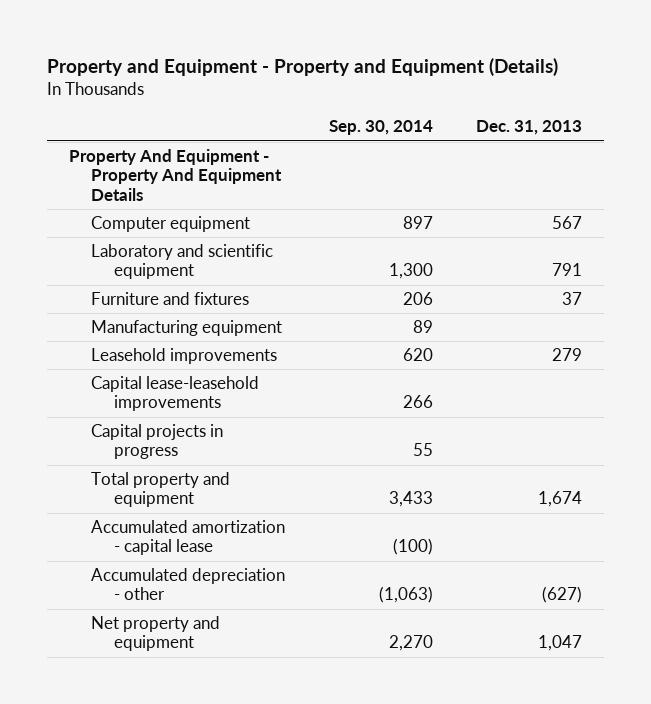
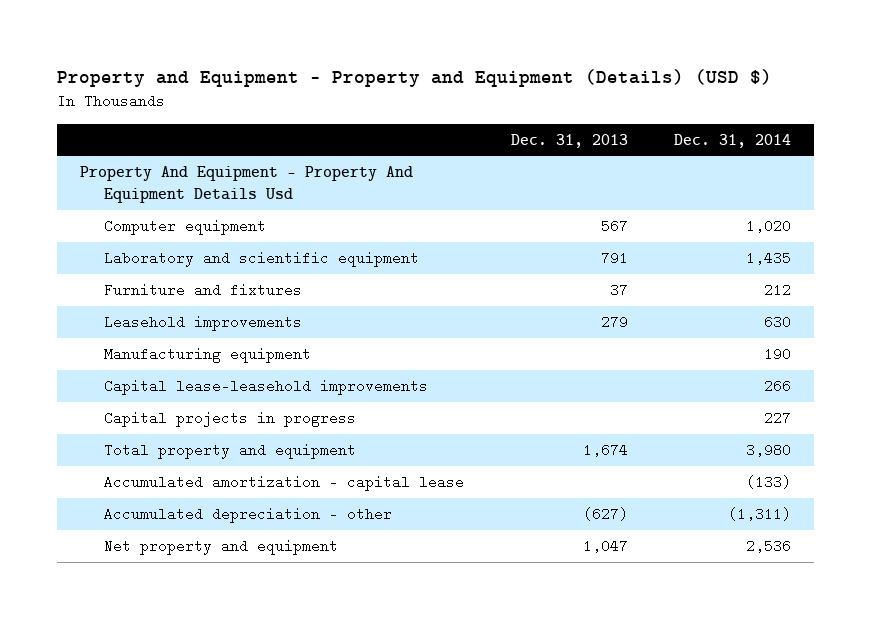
- Property and Equipment - Property and Equipment (Details)
+ Property and Equipment - Property and Equipment (Details) (USD $)
- | Sep. 30, 2014 | Dec. 31, 2013
+ | Dec. 31, 2013 | Dec. 31, 2014
- Property And Equipment - Property And Equipment Details
+ Property And Equipment - Property And Equipment Details Usd
moved down: Manufacturing equipment | | 190

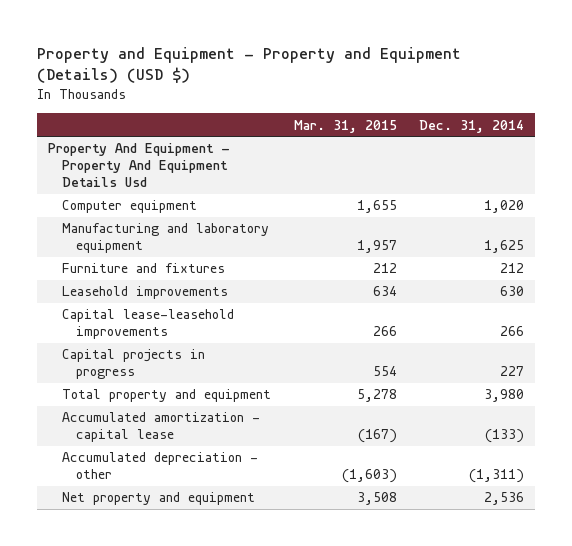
- | Dec. 31, 2013 | Dec. 31, 2014
+ | Mar. 31, 2015 | Dec. 31, 2014
- Laboratory and scientific equipment | 791 | 1,435
+ Manufacturing and laboratory equipment | 1,957 | 1,625
- Manufacturing equipment | | 190

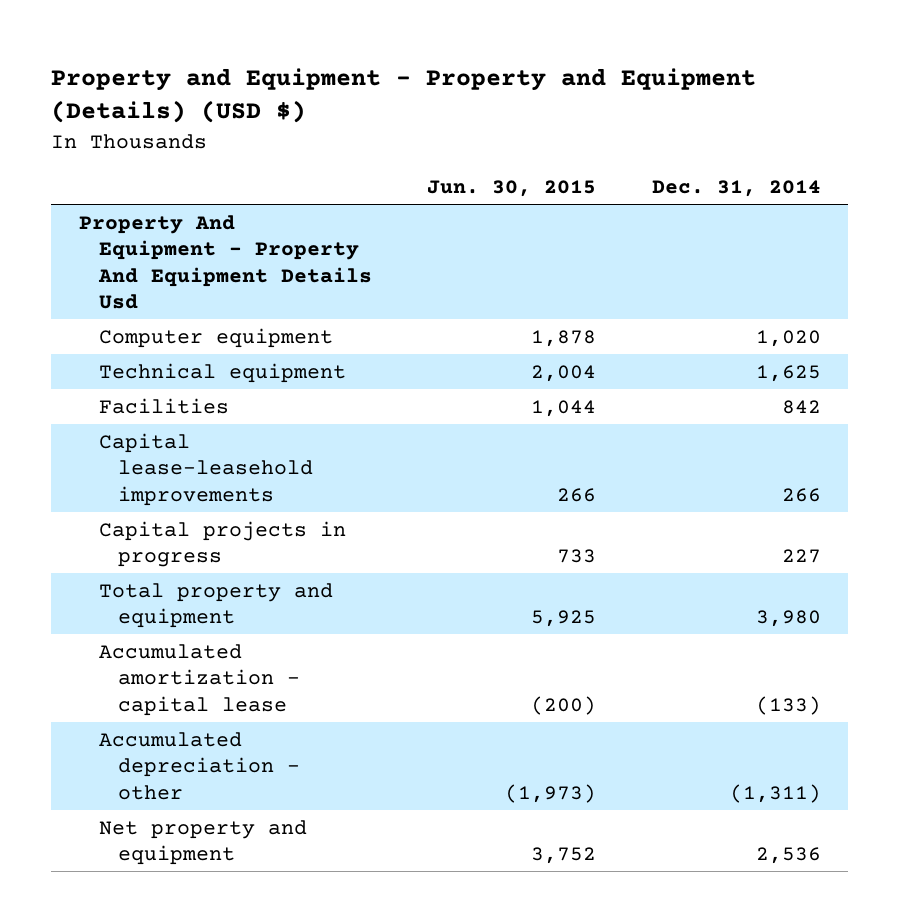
- | Mar. 31, 2015 | Dec. 31, 2014
+ | Jun. 30, 2015 | Dec. 31, 2014
- Manufacturing and laboratory equipment | 1,957 | 1,625
- Furniture and fixtures | 212 | 212
- Leasehold improvements | 634 | 630
+ Technical equipment | 2,004 | 1,625
+ Facilities | 1,044 | 842

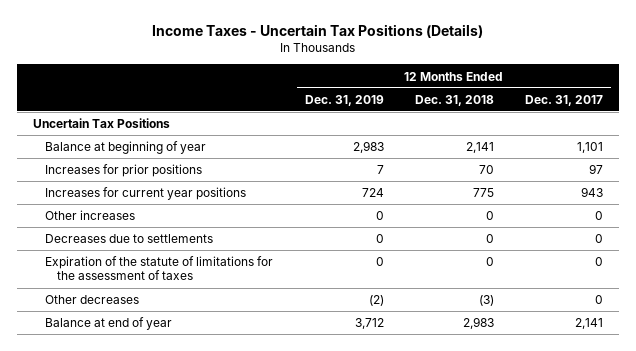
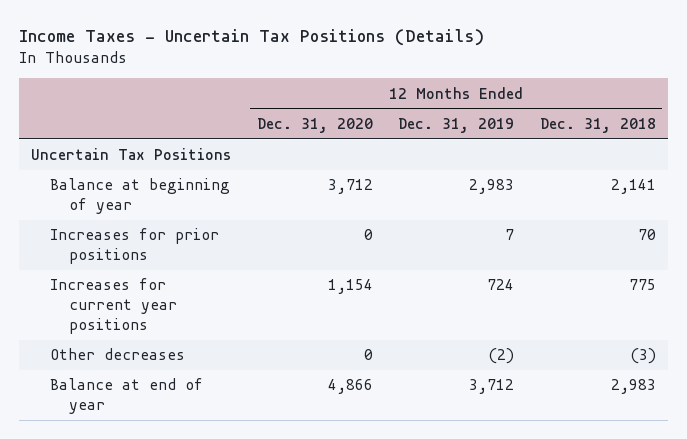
- | 12 Months Ended Dec. 31, 2019 | 12 Months Ended Dec. 31, 2018 | 12 Months Ended Dec. 31, 2017
+ | 12 Months Ended Dec. 31, 2020 | 12 Months Ended Dec. 31, 2019 | 12 Months Ended Dec. 31, 2018
- Other increases | 0 | 0 | 0
- Decreases due to settlements | 0 | 0 | 0
- Expiration of the statute of limitations for the assessment of taxes | 0 | 0 | 0

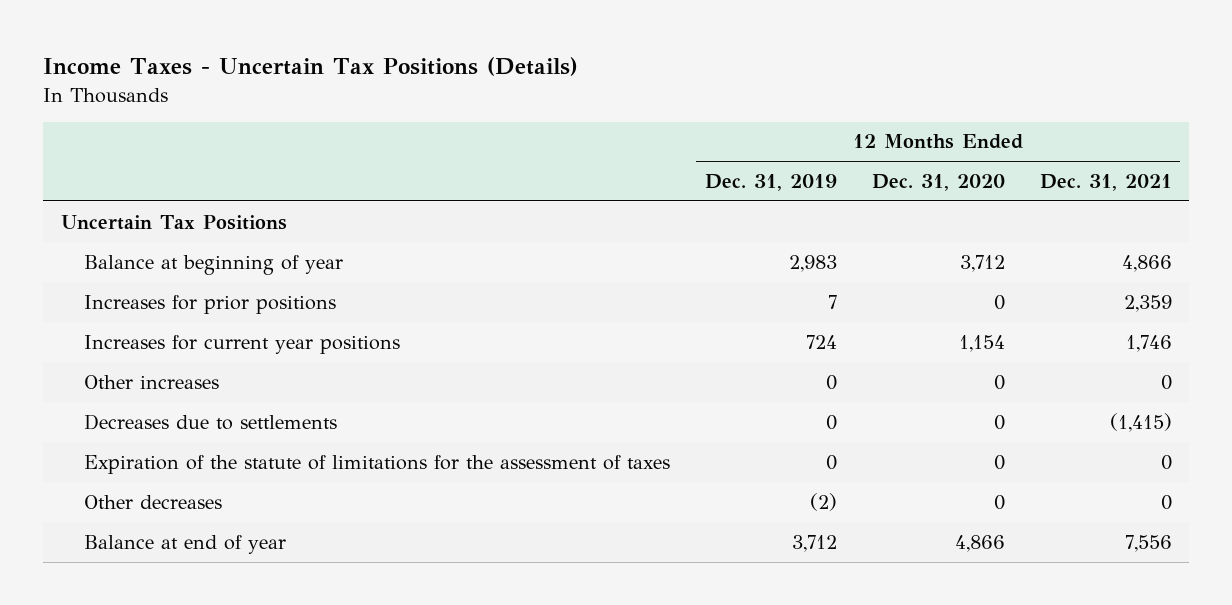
- | 12 Months Ended Dec. 31, 2020 | 12 Months Ended Dec. 31, 2019 | 12 Months Ended Dec. 31, 2018
+ | 12 Months Ended Dec. 31, 2019 | 12 Months Ended Dec. 31, 2020 | 12 Months Ended Dec. 31, 2021
+ Other increases | 0 | 0 | 0
+ Decreases due to settlements | 0 | 0 | (1,415)
+ Expiration of the statute of limitations for the assessment of taxes | 0 | 0 | 0

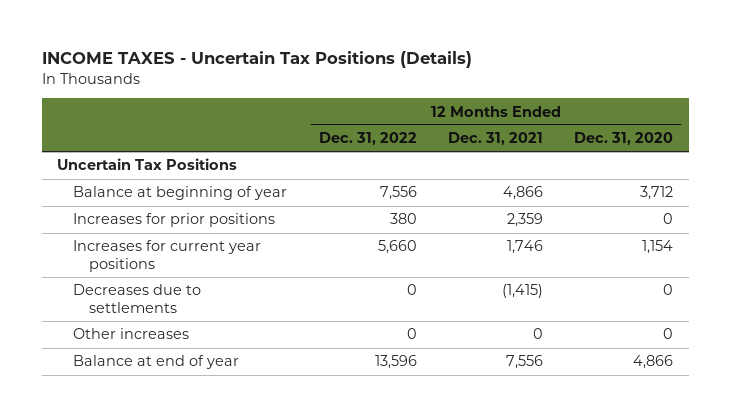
- Income Taxes - Uncertain Tax Positions (Details)
+ INCOME TAXES - Uncertain Tax Positions (Details)
- | 12 Months Ended Dec. 31, 2019 | 12 Months Ended Dec. 31, 2020 | 12 Months Ended Dec. 31, 2021
+ | 12 Months Ended Dec. 31, 2022 | 12 Months Ended Dec. 31, 2021 | 12 Months Ended Dec. 31, 2020
- Expiration of the statute of limitations for the assessment of taxes | 0 | 0 | 0
- Other decreases | (2) | 0 | 0
moved down: Other increases | 0 | 0 | 0

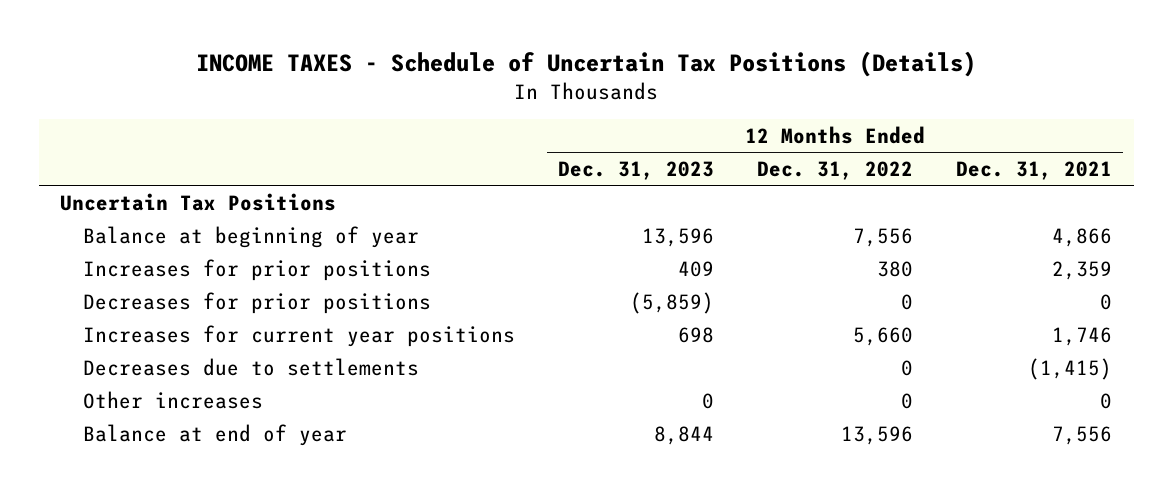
- INCOME TAXES - Uncertain Tax Positions (Details)
+ INCOME TAXES - Schedule of Uncertain Tax Positions (Details)
- | 12 Months Ended Dec. 31, 2022 | 12 Months Ended Dec. 31, 2021 | 12 Months Ended Dec. 31, 2020
+ | 12 Months Ended Dec. 31, 2023 | 12 Months Ended Dec. 31, 2022 | 12 Months Ended Dec. 31, 2021
+ Decreases for prior positions | (5,859) | 0 | 0

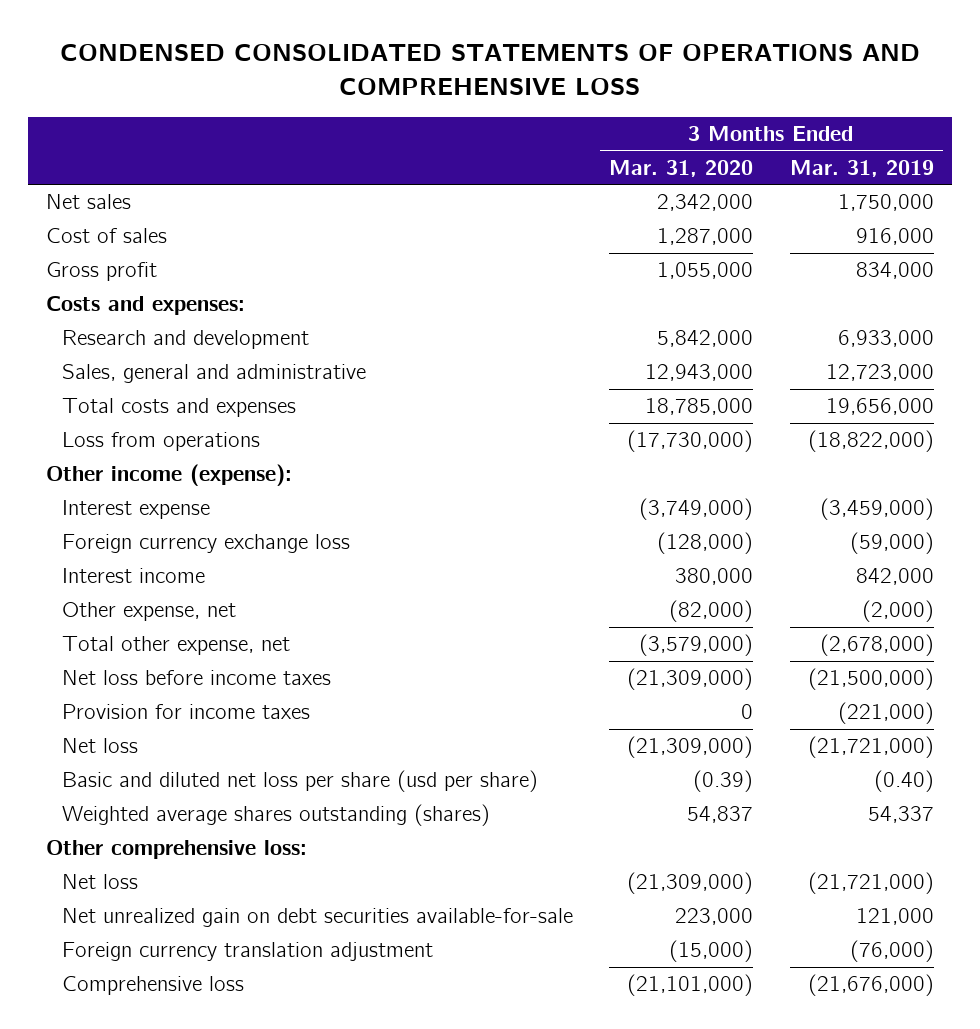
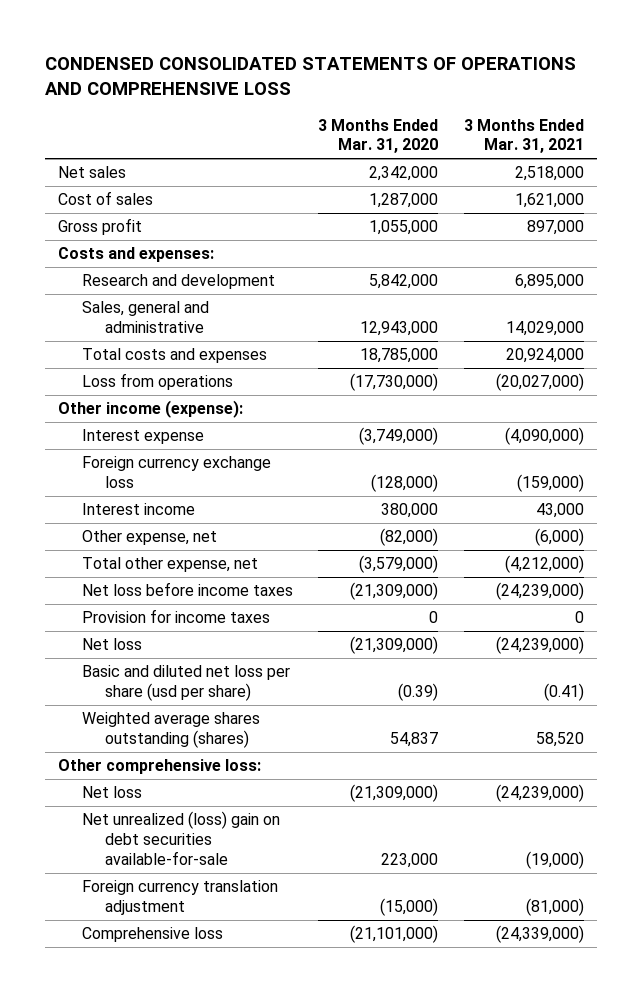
- | 3 Months Ended Mar. 31, 2020 | 3 Months Ended Mar. 31, 2019
+ | 3 Months Ended Mar. 31, 2020 | 3 Months Ended Mar. 31, 2021
- Net unrealized gain on debt securities available-for-sale | 223,000 | 121,000
+ Net unrealized (loss) gain on debt securities available-for-sale | 223,000 | (19,000)

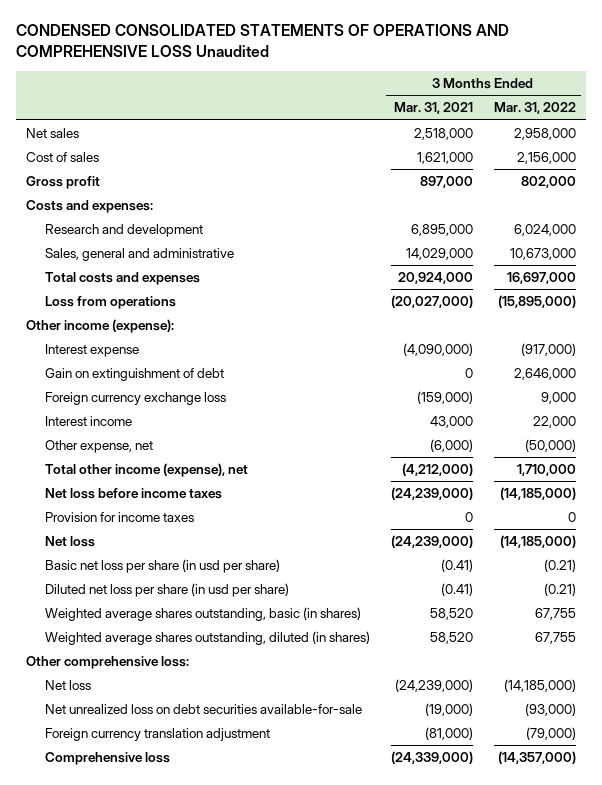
- CONDENSED CONSOLIDATED STATEMENTS OF OPERATIONS AND COMPREHENSIVE LOSS
+ CONDENSED CONSOLIDATED STATEMENTS OF OPERATIONS AND COMPREHENSIVE LOSS Unaudited
- | 3 Months Ended Mar. 31, 2020 | 3 Months Ended Mar. 31, 2021
+ | 3 Months Ended Mar. 31, 2021 | 3 Months Ended Mar. 31, 2022
+ Gain on extinguishment of debt | 0 | 2,646,000
- Total other expense, net | (3,579,000) | (4,212,000)
+ Total other income (expense), net | (4,212,000) | 1,710,000
- Basic and diluted net loss per share (usd per share) | (0.39) | (0.41)
- Weighted average shares outstanding (shares) | 54,837 | 58,520
+ Basic net loss per share (in usd per share) | (0.41) | (0.21)
+ Diluted net loss per share (in usd per share) | (0.41) | (0.21)
+ Weighted average shares outstanding, basic (in shares) | 58,520 | 67,755
+ Weighted average shares outstanding, diluted (in shares) | 58,520 | 67,755
- Net unrealized (loss) gain on debt securities available-for-sale | 223,000 | (19,000)
+ Net unrealized loss on debt securities available-for-sale | (19,000) | (93,000)

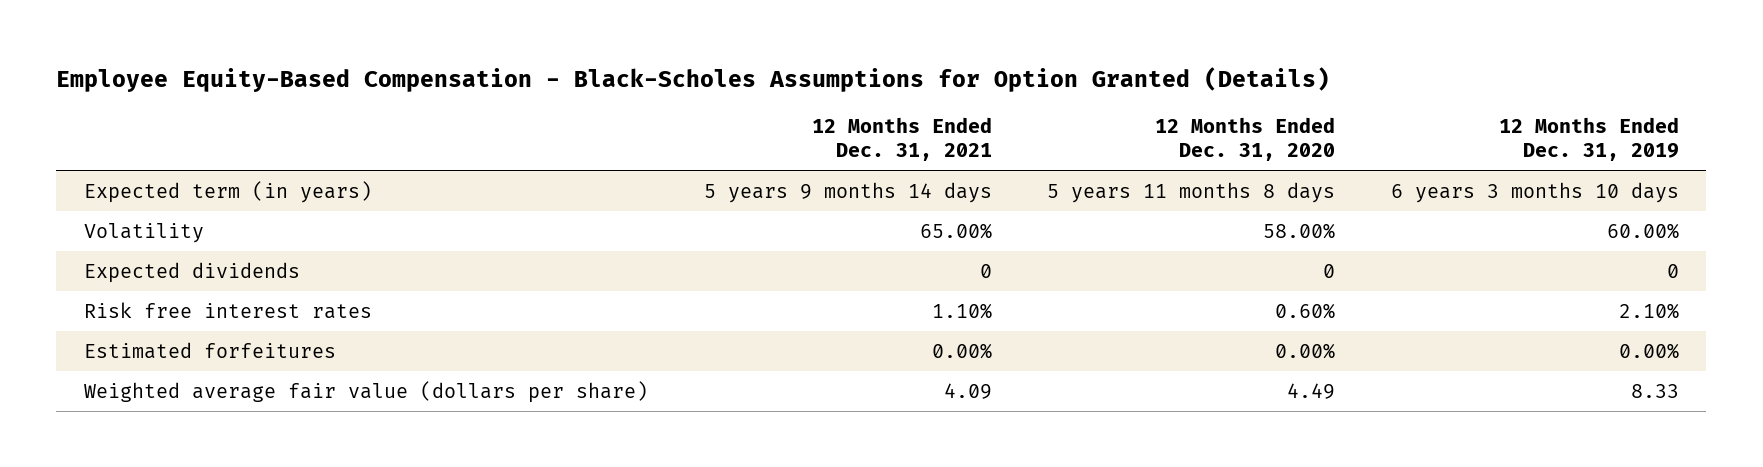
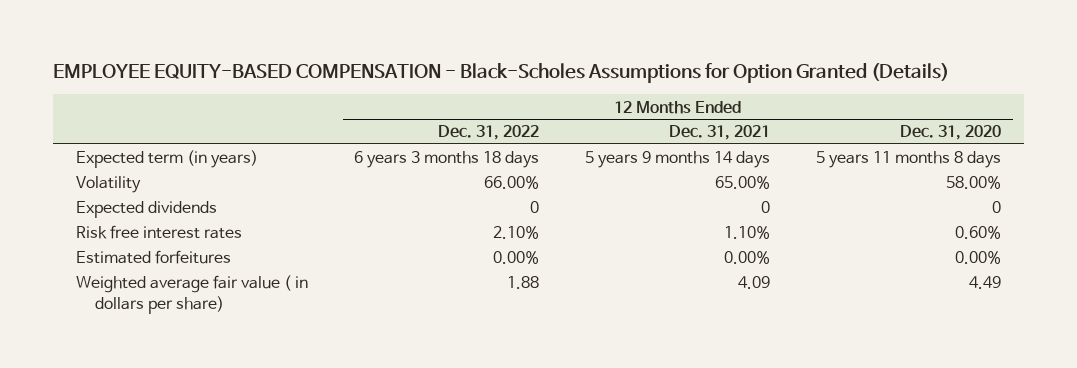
- Employee Equity-Based Compensation - Black-Scholes Assumptions for Option Granted (Details)
+ EMPLOYEE EQUITY-BASED COMPENSATION - Black-Scholes Assumptions for Option Granted (Details)
- | 12 Months Ended Dec. 31, 2021 | 12 Months Ended Dec. 31, 2020 | 12 Months Ended Dec. 31, 2019
+ | 12 Months Ended Dec. 31, 2022 | 12 Months Ended Dec. 31, 2021 | 12 Months Ended Dec. 31, 2020
- Weighted average fair value (dollars per share) | 4.09 | 4.49 | 8.33
+ Weighted average fair value ( in dollars per share) | 1.88 | 4.09 | 4.49

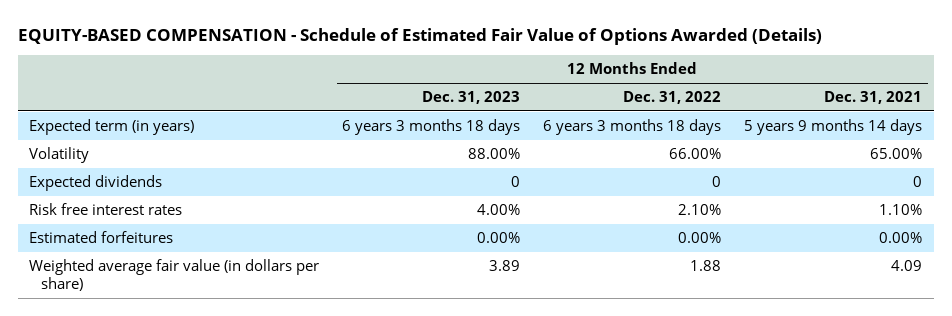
- EMPLOYEE EQUITY-BASED COMPENSATION - Black-Scholes Assumptions for Option Granted (Details)
+ EQUITY-BASED COMPENSATION - Schedule of Estimated Fair Value of Options Awarded (Details)
- | 12 Months Ended Dec. 31, 2022 | 12 Months Ended Dec. 31, 2021 | 12 Months Ended Dec. 31, 2020
+ | 12 Months Ended Dec. 31, 2023 | 12 Months Ended Dec. 31, 2022 | 12 Months Ended Dec. 31, 2021
- Weighted average fair value ( in dollars per share) | 1.88 | 4.09 | 4.49
+ Weighted average fair value (in dollars per share) | 3.89 | 1.88 | 4.09

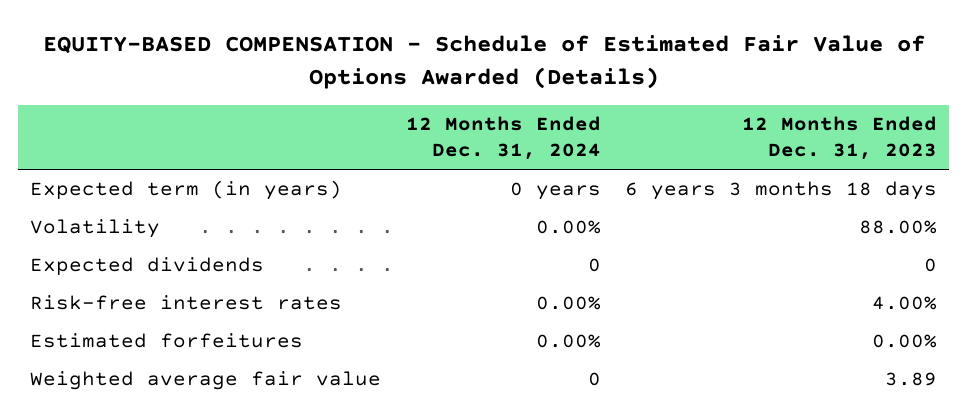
- | 12 Months Ended Dec. 31, 2023 | 12 Months Ended Dec. 31, 2022 | 12 Months Ended Dec. 31, 2021
+ | 12 Months Ended Dec. 31, 2024 | 12 Months Ended Dec. 31, 2023
- Risk free interest rates | 4.00% | 2.10% | 1.10%
+ Risk-free interest rates | 0.00% | 4.00%
- Weighted average fair value (in dollars per share) | 3.89 | 1.88 | 4.09
+ Weighted average fair value | 0 | 3.89

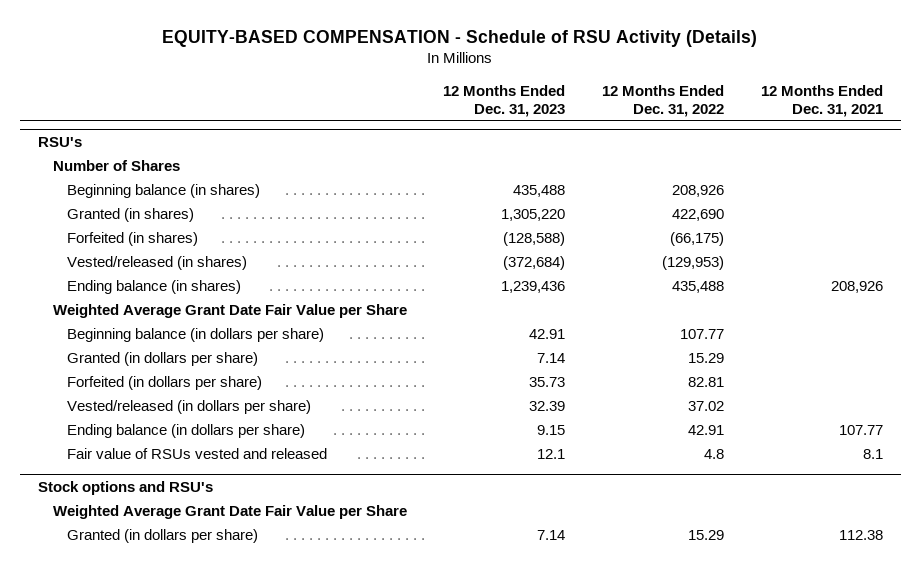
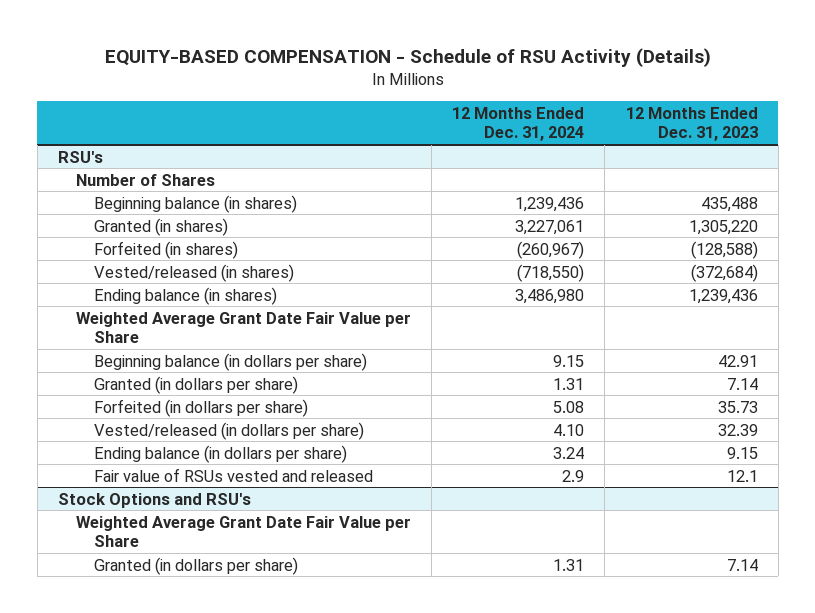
- | 12 Months Ended Dec. 31, 2023 | 12 Months Ended Dec. 31, 2022 | 12 Months Ended Dec. 31, 2021
+ | 12 Months Ended Dec. 31, 2024 | 12 Months Ended Dec. 31, 2023
- Stock options and RSU's
+ Stock Options and RSU's

